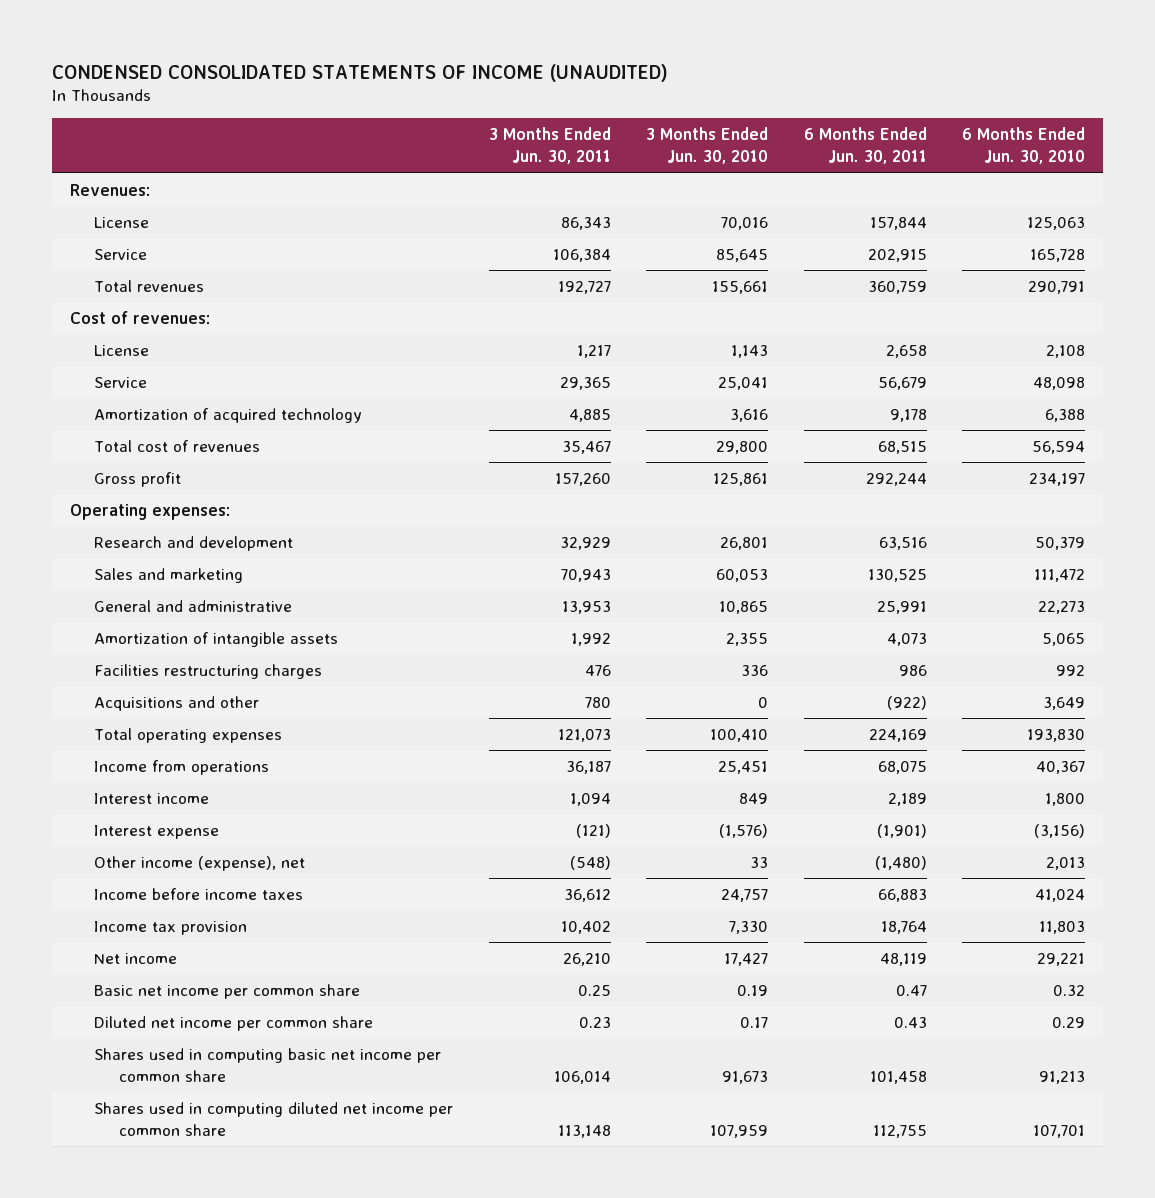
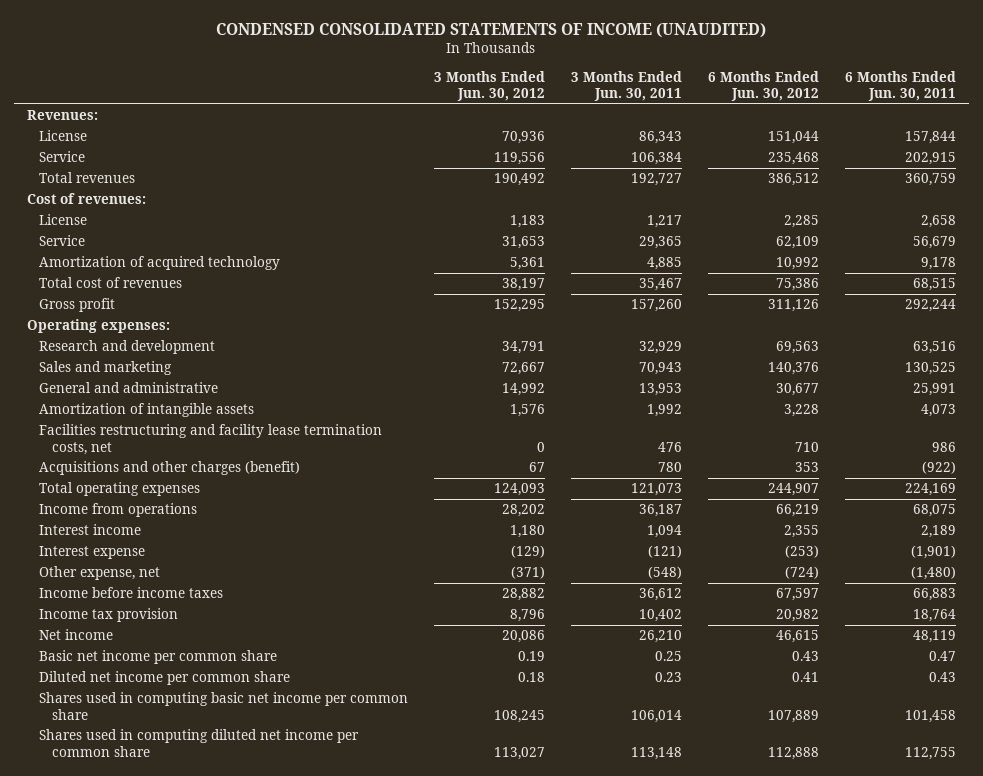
- | 3 Months Ended Jun. 30, 2011 | 3 Months Ended Jun. 30, 2010 | 6 Months Ended Jun. 30, 2011 | 6 Months Ended Jun. 30, 2010
+ | 3 Months Ended Jun. 30, 2012 | 3 Months Ended Jun. 30, 2011 | 6 Months Ended Jun. 30, 2012 | 6 Months Ended Jun. 30, 2011
- Facilities restructuring charges | 476 | 336 | 986 | 992
- Acquisitions and other | 780 | 0 | (922) | 3,649
+ Facilities restructuring and facility lease termination costs, net | 0 | 476 | 710 | 986
+ Acquisitions and other charges (benefit) | 67 | 780 | 353 | (922)
- Other income (expense), net | (548) | 33 | (1,480) | 2,013
+ Other expense, net | (371) | (548) | (724) | (1,480)

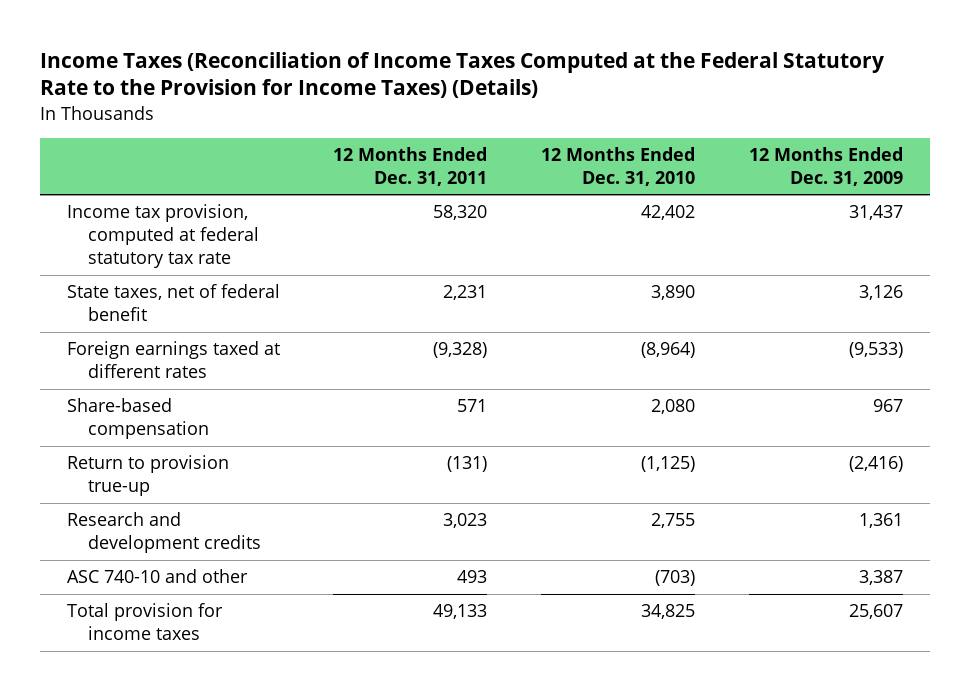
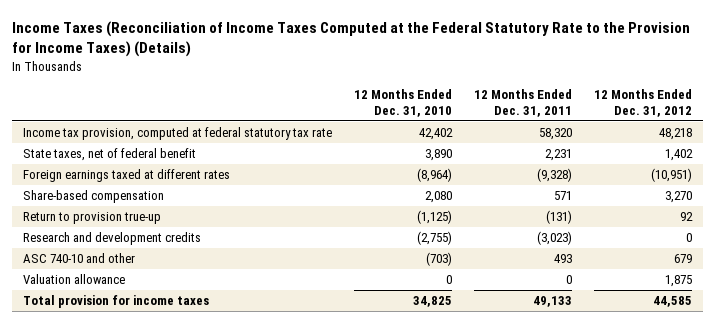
- | 12 Months Ended Dec. 31, 2011 | 12 Months Ended Dec. 31, 2010 | 12 Months Ended Dec. 31, 2009
+ | 12 Months Ended Dec. 31, 2010 | 12 Months Ended Dec. 31, 2011 | 12 Months Ended Dec. 31, 2012
- Research and development credits | 3,023 | 2,755 | 1,361
+ Research and development credits | (2,755) | (3,023) | 0
+ Valuation allowance | 0 | 0 | 1,875

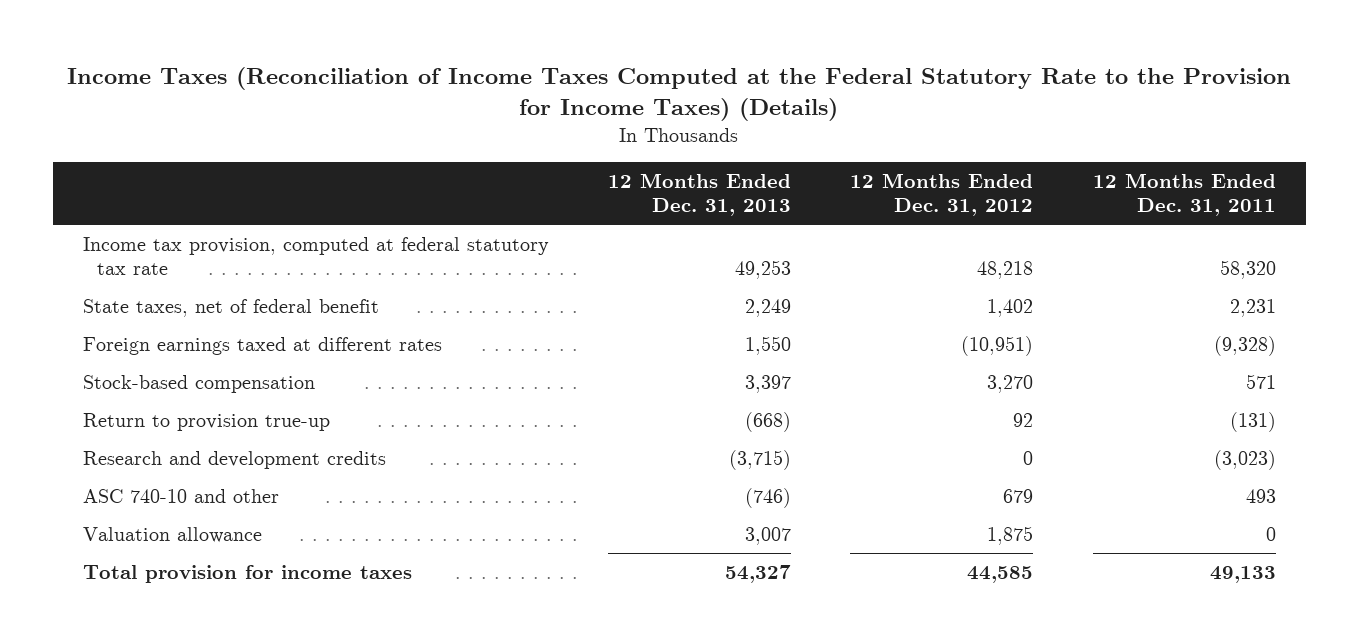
- | 12 Months Ended Dec. 31, 2010 | 12 Months Ended Dec. 31, 2011 | 12 Months Ended Dec. 31, 2012
+ | 12 Months Ended Dec. 31, 2013 | 12 Months Ended Dec. 31, 2012 | 12 Months Ended Dec. 31, 2011
- Share-based compensation | 2,080 | 571 | 3,270
+ Stock-based compensation | 3,397 | 3,270 | 571

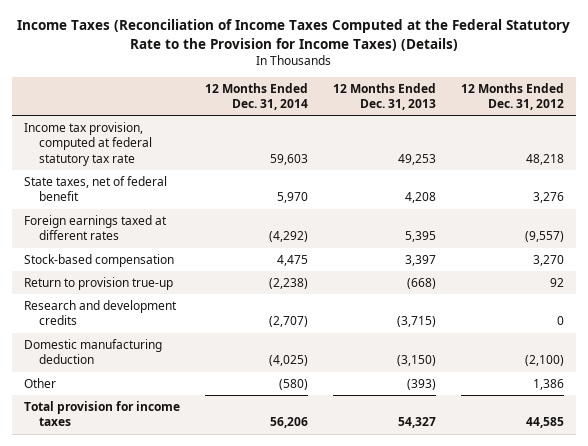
- | 12 Months Ended Dec. 31, 2013 | 12 Months Ended Dec. 31, 2012 | 12 Months Ended Dec. 31, 2011
+ | 12 Months Ended Dec. 31, 2014 | 12 Months Ended Dec. 31, 2013 | 12 Months Ended Dec. 31, 2012
- State taxes, net of federal benefit | 2,249 | 1,402 | 2,231
- Foreign earnings taxed at different rates | 1,550 | (10,951) | (9,328)
+ State taxes, net of federal benefit | 5,970 | 4,208 | 3,276
+ Foreign earnings taxed at different rates | (4,292) | 5,395 | (9,557)
- ASC 740-10 and other | (746) | 679 | 493
- Valuation allowance | 3,007 | 1,875 | 0
+ Domestic manufacturing deduction | (4,025) | (3,150) | (2,100)
+ Other | (580) | (393) | 1,386

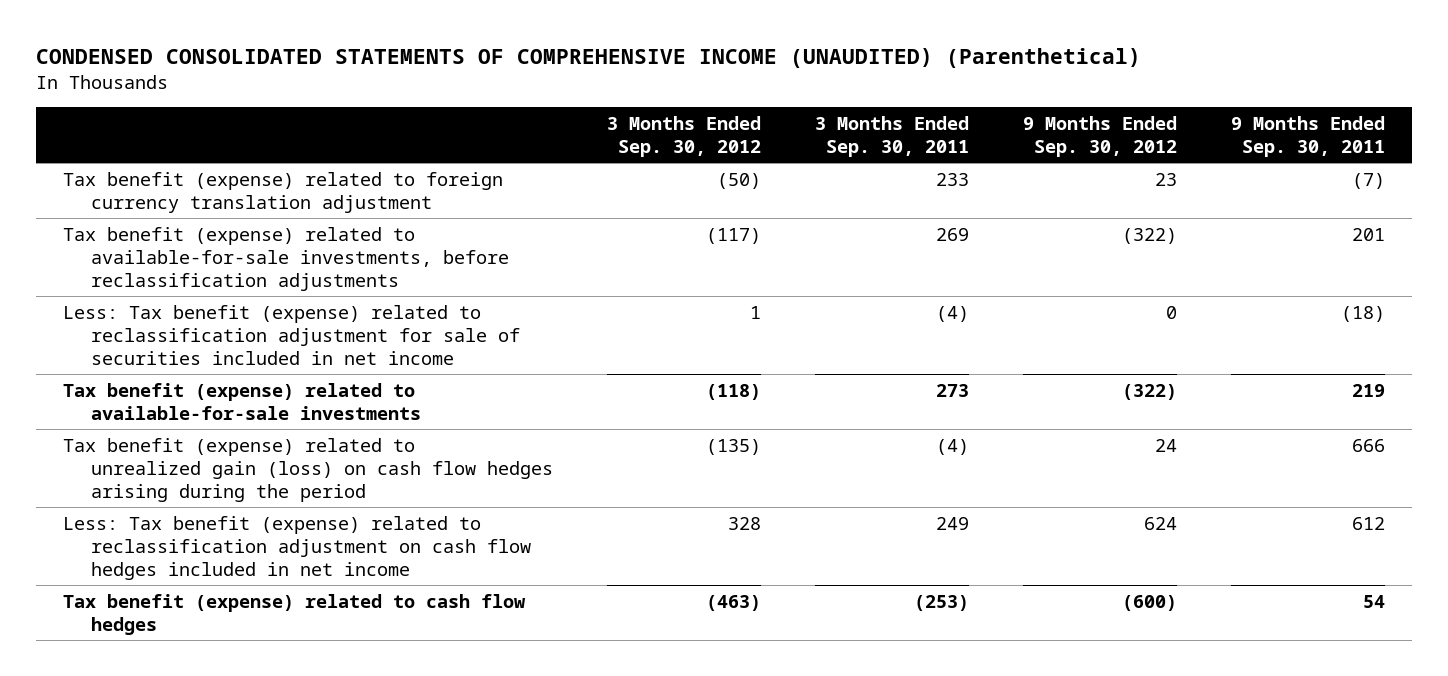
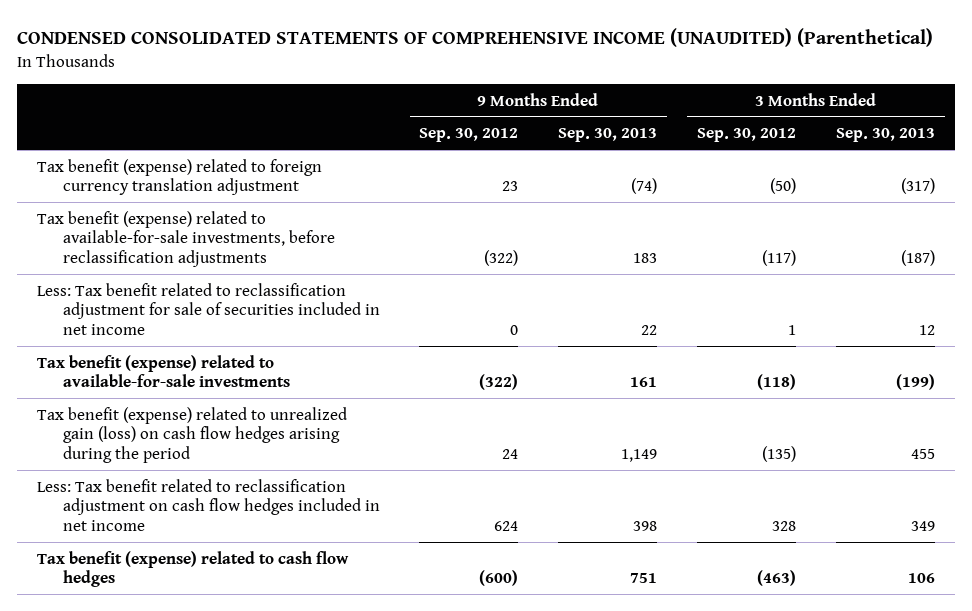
- | 3 Months Ended Sep. 30, 2012 | 3 Months Ended Sep. 30, 2011 | 9 Months Ended Sep. 30, 2012 | 9 Months Ended Sep. 30, 2011
+ | 9 Months Ended Sep. 30, 2012 | 9 Months Ended Sep. 30, 2013 | 3 Months Ended Sep. 30, 2012 | 3 Months Ended Sep. 30, 2013
- Less: Tax benefit (expense) related to reclassification adjustment for sale of securities included in net income | 1 | (4) | 0 | (18)
+ Less: Tax benefit related to reclassification adjustment for sale of securities included in net income | 0 | 22 | 1 | 12
- Less: Tax benefit (expense) related to reclassification adjustment on cash flow hedges included in net income | 328 | 249 | 624 | 612
+ Less: Tax benefit related to reclassification adjustment on cash flow hedges included in net income | 624 | 398 | 328 | 349

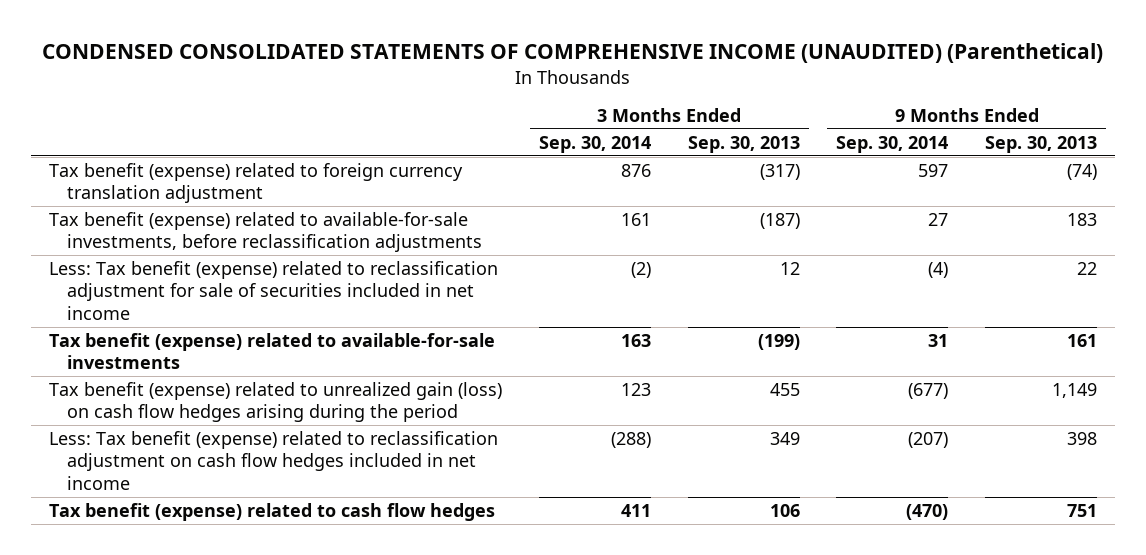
- | 9 Months Ended Sep. 30, 2012 | 9 Months Ended Sep. 30, 2013 | 3 Months Ended Sep. 30, 2012 | 3 Months Ended Sep. 30, 2013
+ | 3 Months Ended Sep. 30, 2014 | 3 Months Ended Sep. 30, 2013 | 9 Months Ended Sep. 30, 2014 | 9 Months Ended Sep. 30, 2013
- Less: Tax benefit related to reclassification adjustment for sale of securities included in net income | 0 | 22 | 1 | 12
+ Less: Tax benefit (expense) related to reclassification adjustment for sale of securities included in net income | (2) | 12 | (4) | 22
- Less: Tax benefit related to reclassification adjustment on cash flow hedges included in net income | 624 | 398 | 328 | 349
+ Less: Tax benefit (expense) related to reclassification adjustment on cash flow hedges included in net income | (288) | 349 | (207) | 398

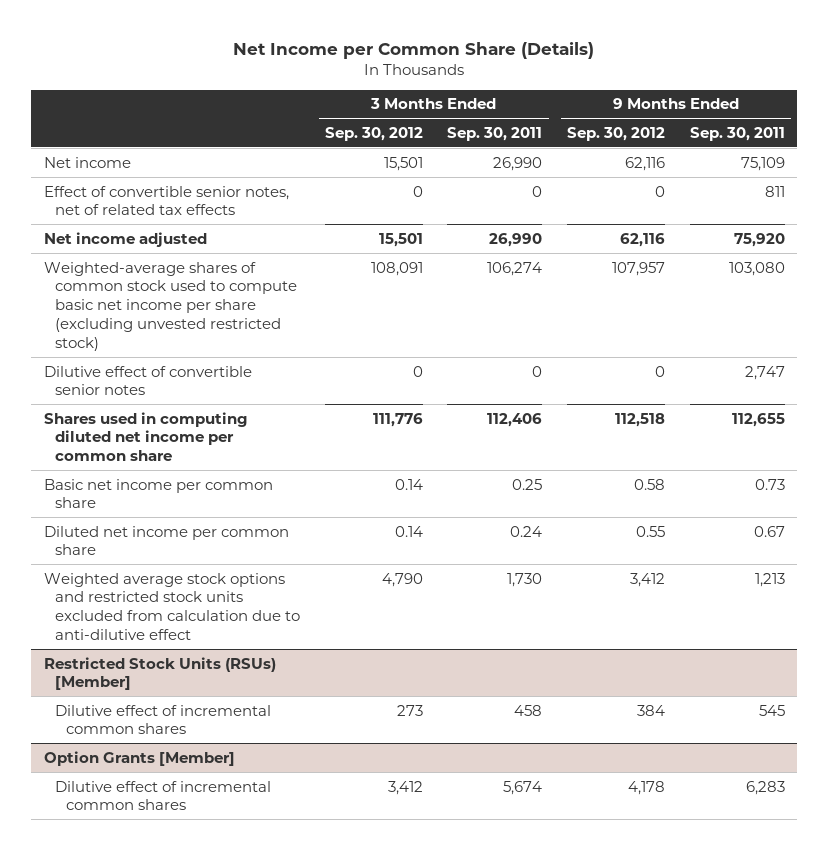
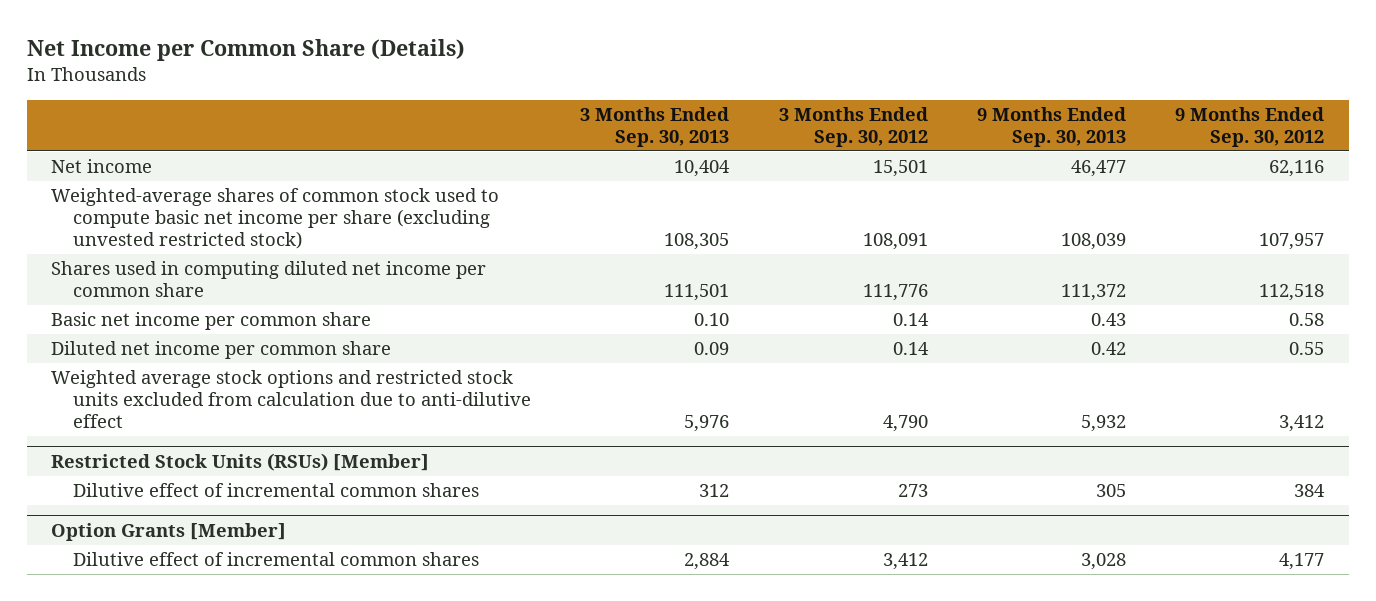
- | 3 Months Ended Sep. 30, 2012 | 3 Months Ended Sep. 30, 2011 | 9 Months Ended Sep. 30, 2012 | 9 Months Ended Sep. 30, 2011
+ | 3 Months Ended Sep. 30, 2013 | 3 Months Ended Sep. 30, 2012 | 9 Months Ended Sep. 30, 2013 | 9 Months Ended Sep. 30, 2012
- Effect of convertible senior notes, net of related tax effects | 0 | 0 | 0 | 811
- Net income adjusted | 15,501 | 26,990 | 62,116 | 75,920
- Dilutive effect of convertible senior notes | 0 | 0 | 0 | 2,747
@ Option Grants [Member]
- Dilutive effect of incremental common shares | 3,412 | 5,674 | 4,178 | 6,283
+ Dilutive effect of incremental common shares | 2,884 | 3,412 | 3,028 | 4,177

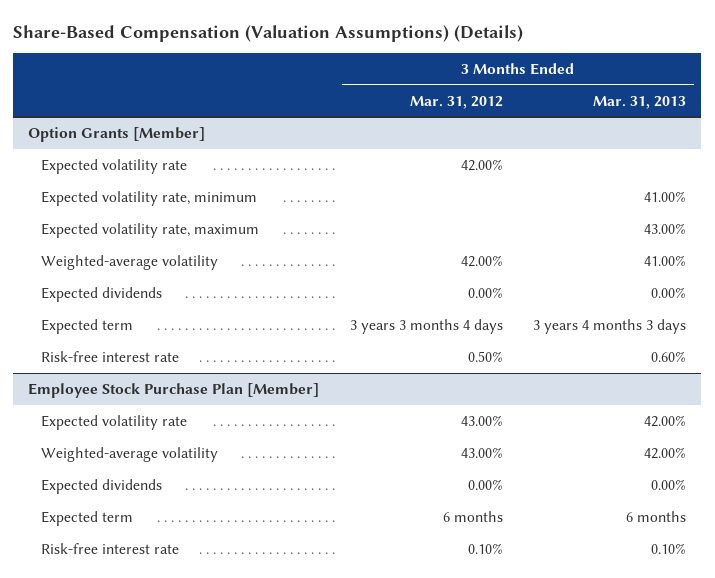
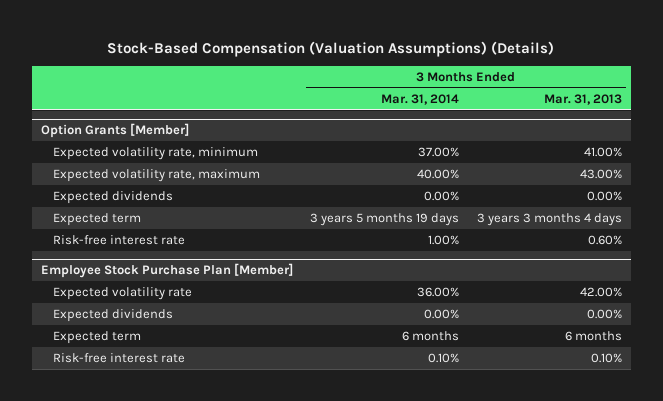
- Share-Based Compensation (Valuation Assumptions) (Details)
+ Stock-Based Compensation (Valuation Assumptions) (Details)
- | 3 Months Ended Mar. 31, 2012 | 3 Months Ended Mar. 31, 2013
+ | 3 Months Ended Mar. 31, 2014 | 3 Months Ended Mar. 31, 2013
@ Option Grants [Member]
- Expected volatility rate | 42.00% |
- Weighted-average volatility | 42.00% | 41.00%
- Expected term | 3 years 3 months 4 days | 3 years 4 months 3 days
+ Expected term | 3 years 5 months 19 days | 3 years 3 months 4 days
@ Employee Stock Purchase Plan [Member]
- Weighted-average volatility | 43.00% | 42.00%

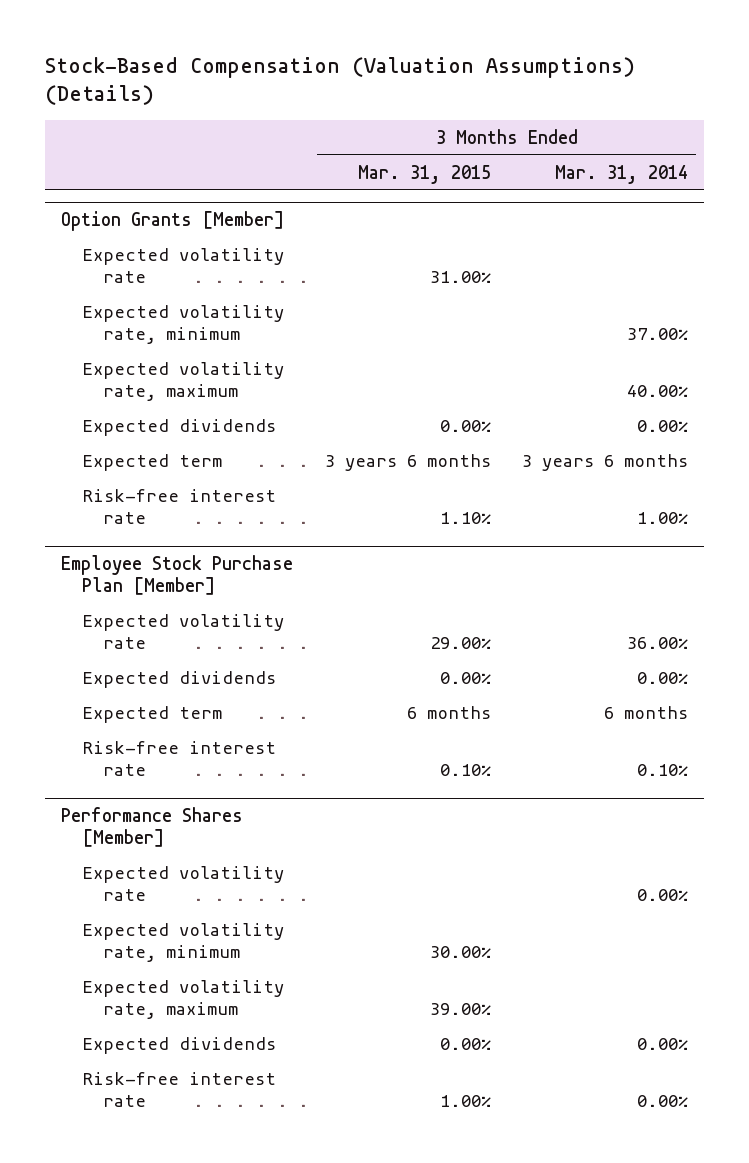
- | 3 Months Ended Mar. 31, 2014 | 3 Months Ended Mar. 31, 2013
+ | 3 Months Ended Mar. 31, 2015 | 3 Months Ended Mar. 31, 2014
@ Option Grants [Member]
+ Expected volatility rate | 31.00% |
- Expected term | 3 years 5 months 19 days | 3 years 3 months 4 days
+ Expected term | 3 years 6 months | 3 years 6 months
+ Performance Shares [Member]
+ Expected volatility rate | | 0.00%
+ Expected volatility rate, minimum | 30.00% |
+ Expected volatility rate, maximum | 39.00% |
+ Expected dividends | 0.00% | 0.00%
+ Risk-free interest rate | 1.00% | 0.00%

